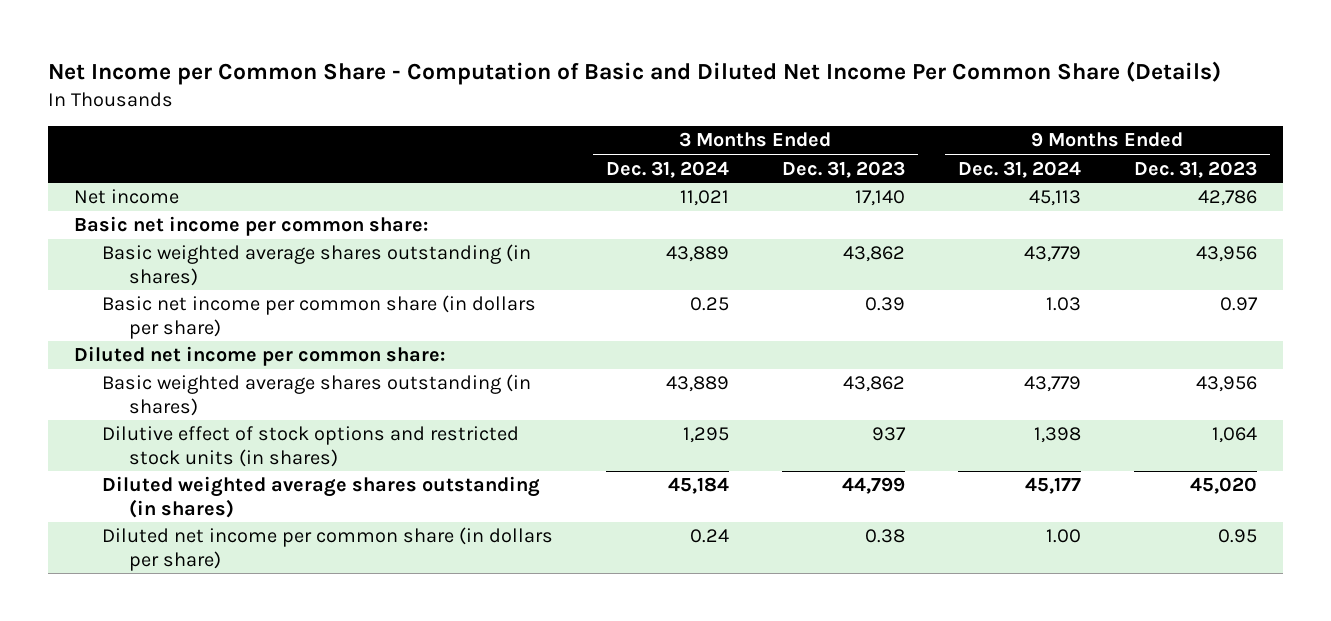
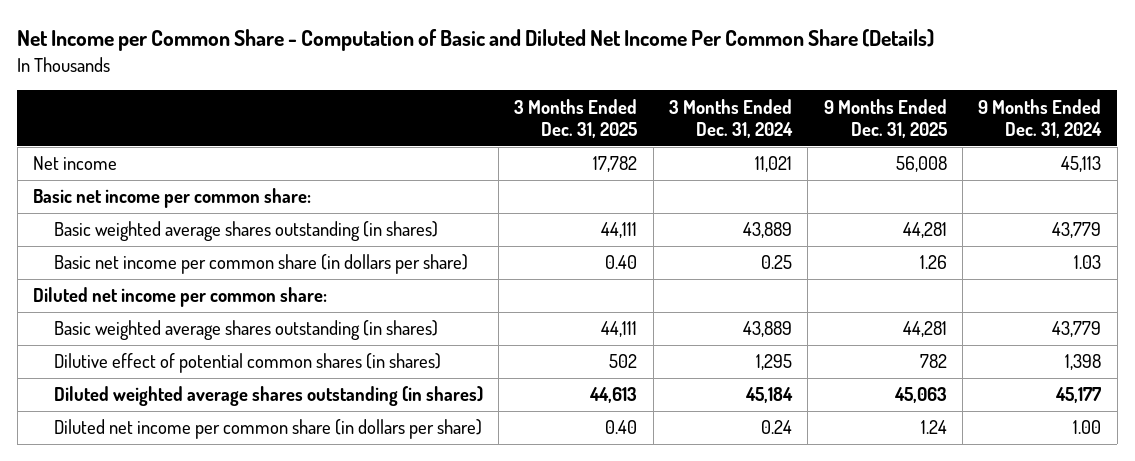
- | 3 Months Ended Dec. 31, 2024 | 3 Months Ended Dec. 31, 2023 | 9 Months Ended Dec. 31, 2024 | 9 Months Ended Dec. 31, 2023
+ | 3 Months Ended Dec. 31, 2025 | 3 Months Ended Dec. 31, 2024 | 9 Months Ended Dec. 31, 2025 | 9 Months Ended Dec. 31, 2024
- Dilutive effect of stock options and restricted stock units (in shares) | 1,295 | 937 | 1,398 | 1,064
+ Dilutive effect of potential common shares (in shares) | 502 | 1,295 | 782 | 1,398

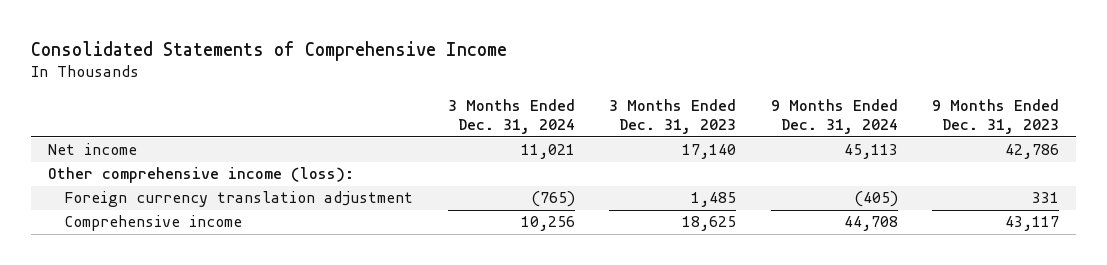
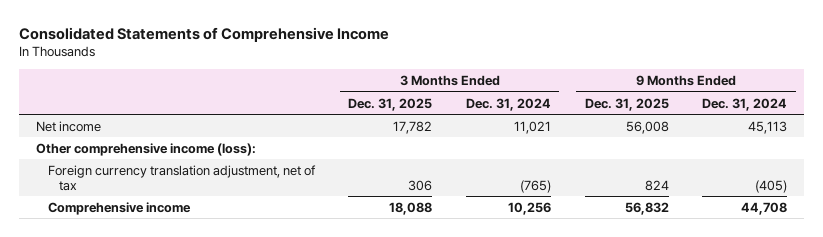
- | 3 Months Ended Dec. 31, 2024 | 3 Months Ended Dec. 31, 2023 | 9 Months Ended Dec. 31, 2024 | 9 Months Ended Dec. 31, 2023
+ | 3 Months Ended Dec. 31, 2025 | 3 Months Ended Dec. 31, 2024 | 9 Months Ended Dec. 31, 2025 | 9 Months Ended Dec. 31, 2024
- Foreign currency translation adjustment | (765) | 1,485 | (405) | 331
+ Foreign currency translation adjustment, net of tax | 306 | (765) | 824 | (405)

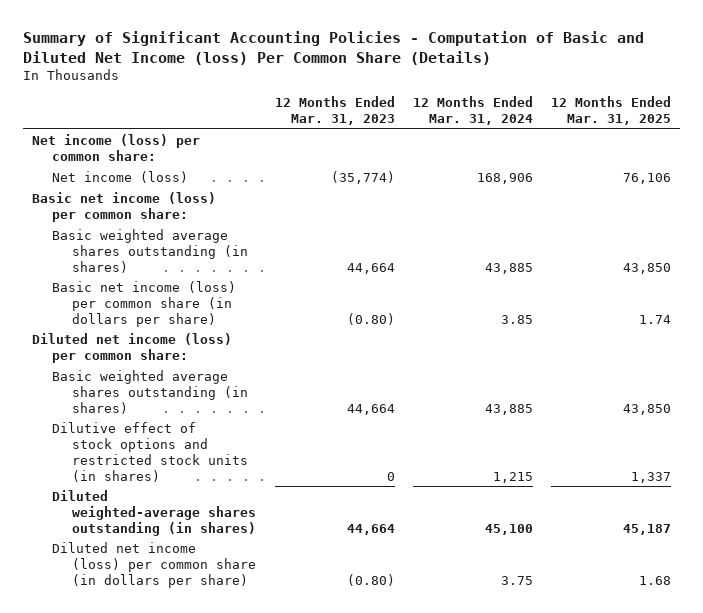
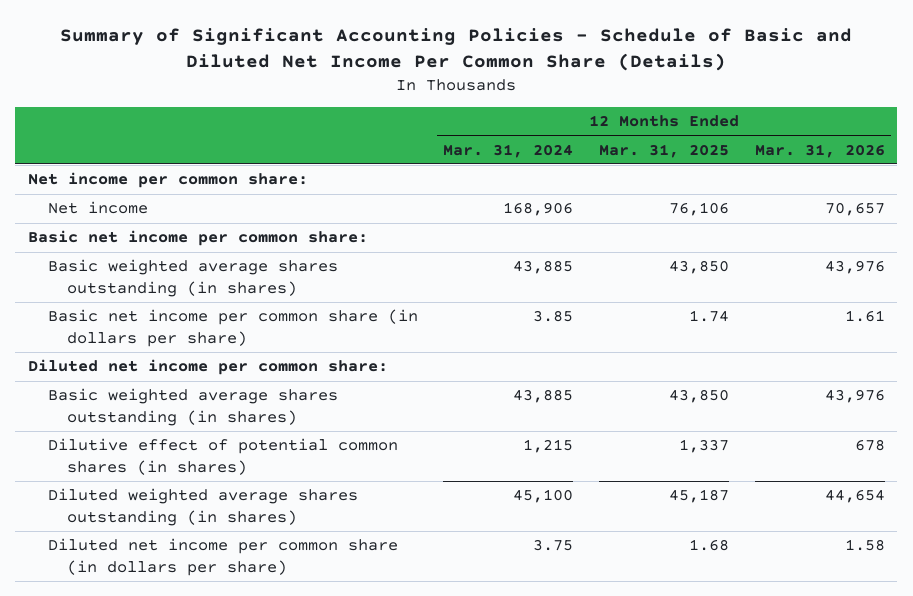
- Summary of Significant Accounting Policies - Computation of Basic and Diluted Net Income (loss) Per Common Share (Details)
+ Summary of Significant Accounting Policies - Schedule of Basic and Diluted Net Income Per Common Share (Details)
- | 12 Months Ended Mar. 31, 2023 | 12 Months Ended Mar. 31, 2024 | 12 Months Ended Mar. 31, 2025
+ | 12 Months Ended Mar. 31, 2024 | 12 Months Ended Mar. 31, 2025 | 12 Months Ended Mar. 31, 2026
- Net income (loss) per common share:
- Net income (loss) | (35,774) | 168,906 | 76,106
- Basic net income (loss) per common share:
+ Net income per common share:
+ Net income | 168,906 | 76,106 | 70,657
+ Basic net income per common share:
- Basic net income (loss) per common share (in dollars per share) | (0.80) | 3.85 | 1.74
- Diluted net income (loss) per common share:
+ Basic net income per common share (in dollars per share) | 3.85 | 1.74 | 1.61
+ Diluted net income per common share:
- Dilutive effect of stock options and restricted stock units (in shares) | 0 | 1,215 | 1,337
- Diluted weighted-average shares outstanding (in shares) | 44,664 | 45,100 | 45,187
- Diluted net income (loss) per common share (in dollars per share) | (0.80) | 3.75 | 1.68
+ Dilutive effect of potential common shares (in shares) | 1,215 | 1,337 | 678
+ Diluted weighted average shares outstanding (in shares) | 45,100 | 45,187 | 44,654
+ Diluted net income per common share (in dollars per share) | 3.75 | 1.68 | 1.58

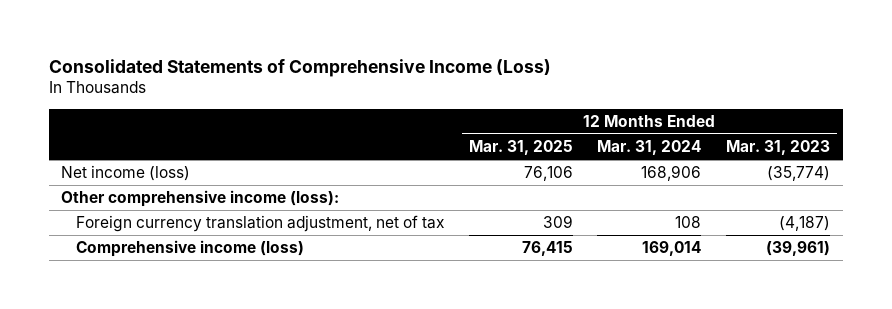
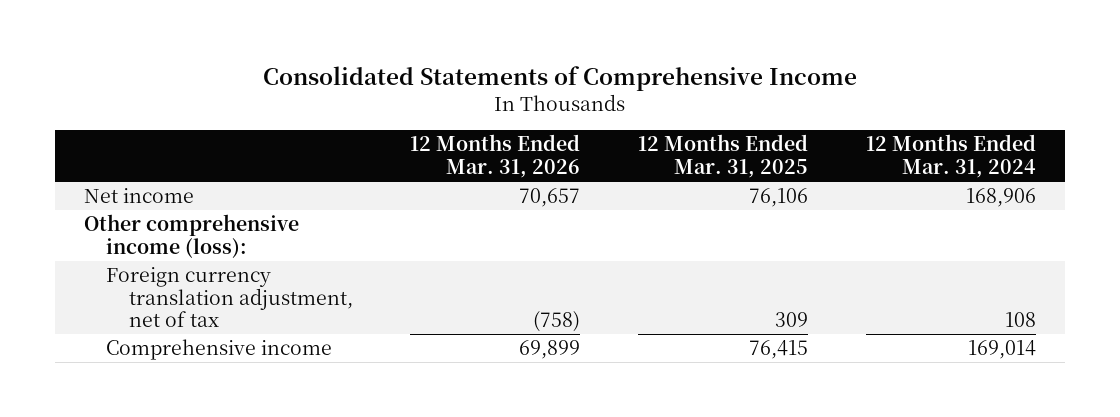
- Consolidated Statements of Comprehensive Income (Loss)
+ Consolidated Statements of Comprehensive Income
- | 12 Months Ended Mar. 31, 2025 | 12 Months Ended Mar. 31, 2024 | 12 Months Ended Mar. 31, 2023
+ | 12 Months Ended Mar. 31, 2026 | 12 Months Ended Mar. 31, 2025 | 12 Months Ended Mar. 31, 2024
- Net income (loss) | 76,106 | 168,906 | (35,774)
+ Net income | 70,657 | 76,106 | 168,906
- Comprehensive income (loss) | 76,415 | 169,014 | (39,961)
+ Comprehensive income | 69,899 | 76,415 | 169,014

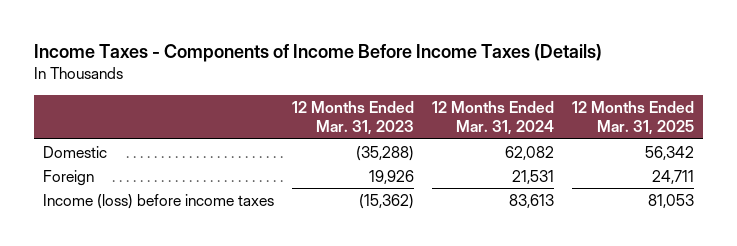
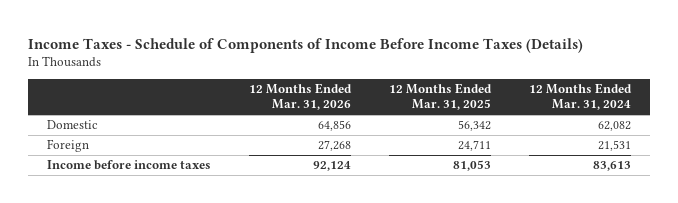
- Income Taxes - Components of Income Before Income Taxes (Details)
+ Income Taxes - Schedule of Components of Income Before Income Taxes (Details)
- | 12 Months Ended Mar. 31, 2023 | 12 Months Ended Mar. 31, 2024 | 12 Months Ended Mar. 31, 2025
+ | 12 Months Ended Mar. 31, 2026 | 12 Months Ended Mar. 31, 2025 | 12 Months Ended Mar. 31, 2024
- Income (loss) before income taxes | (15,362) | 83,613 | 81,053
+ Income before income taxes | 92,124 | 81,053 | 83,613

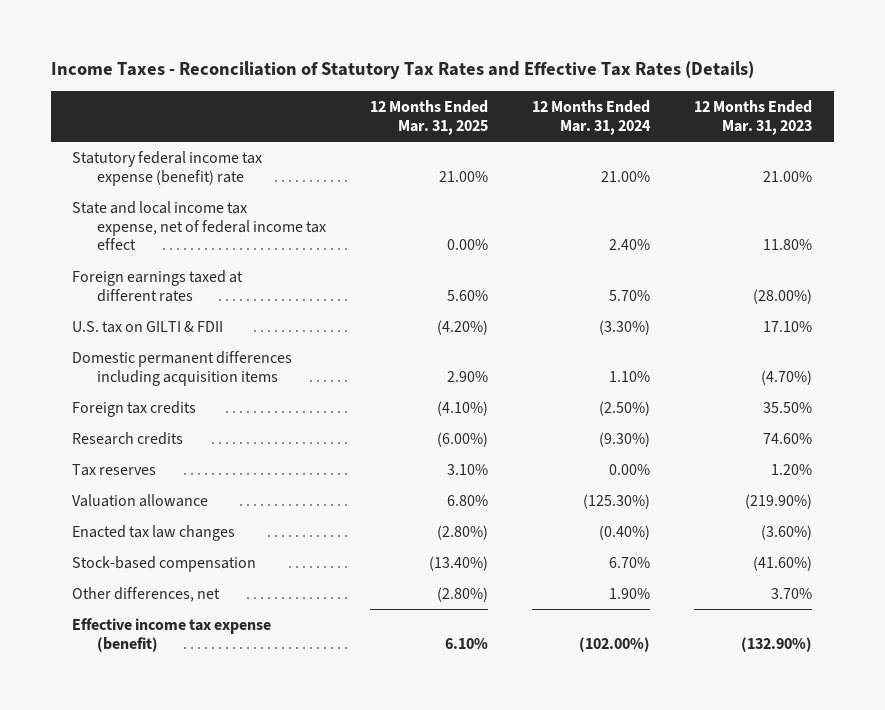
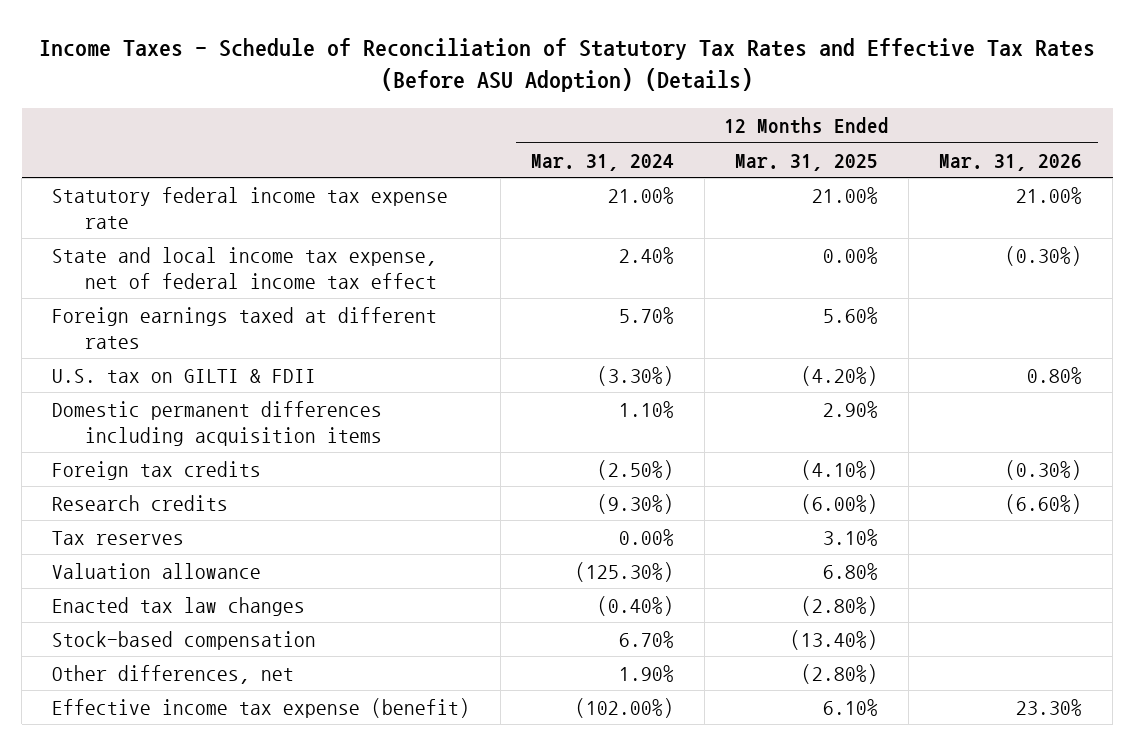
- Income Taxes - Reconciliation of Statutory Tax Rates and Effective Tax Rates (Details)
+ Income Taxes - Schedule of Reconciliation of Statutory Tax Rates and Effective Tax Rates (Before ASU Adoption) (Details)
- | 12 Months Ended Mar. 31, 2025 | 12 Months Ended Mar. 31, 2024 | 12 Months Ended Mar. 31, 2023
+ | 12 Months Ended Mar. 31, 2024 | 12 Months Ended Mar. 31, 2025 | 12 Months Ended Mar. 31, 2026
- Statutory federal income tax expense (benefit) rate | 21.00% | 21.00% | 21.00%
+ Statutory federal income tax expense rate | 21.00% | 21.00% | 21.00%

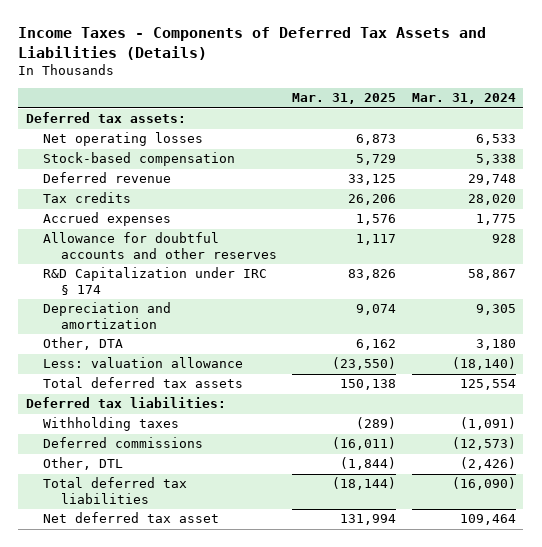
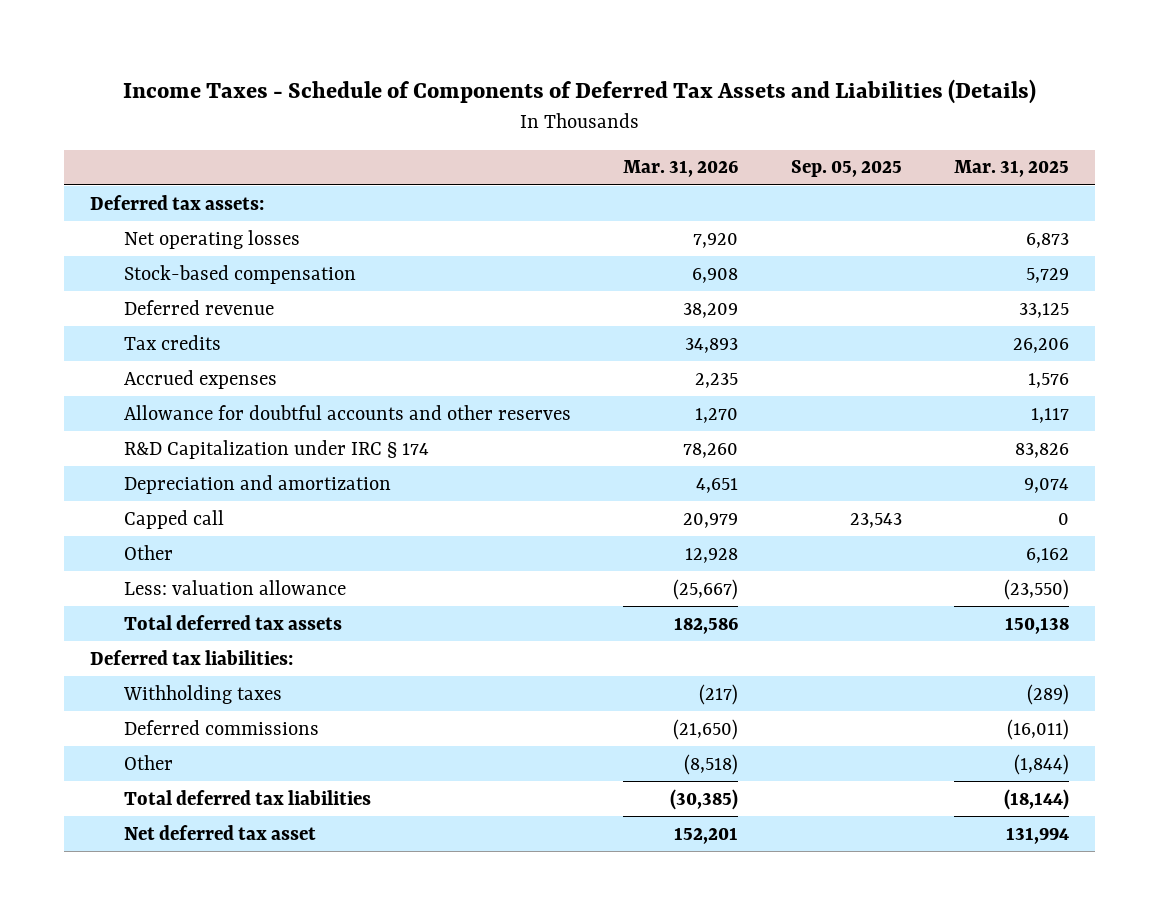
- Income Taxes - Components of Deferred Tax Assets and Liabilities (Details)
+ Income Taxes - Schedule of Components of Deferred Tax Assets and Liabilities (Details)
- | Mar. 31, 2025 | Mar. 31, 2024
+ | Mar. 31, 2026 | Sep. 05, 2025 | Mar. 31, 2025
- Other, DTA | 6,162 | 3,180
+ Capped call | 20,979 | 23,543 | 0
+ Other | 12,928 | | 6,162
- Other, DTL | (1,844) | (2,426)
+ Other | (8,518) | | (1,844)

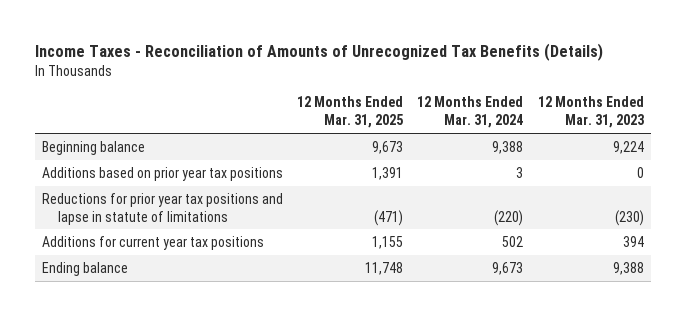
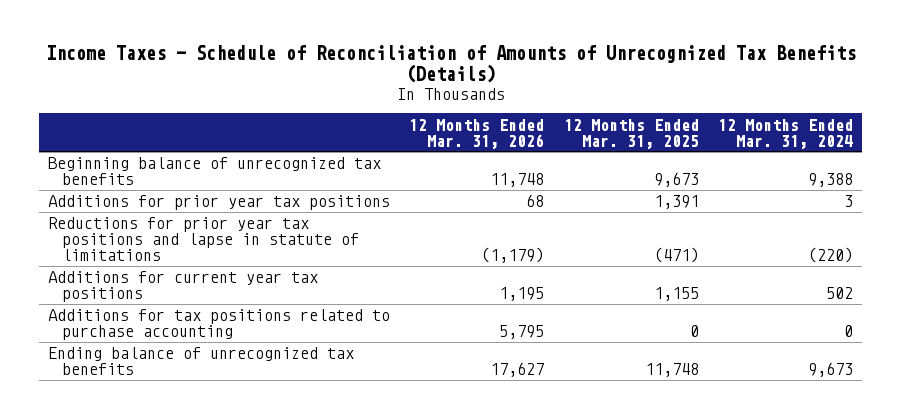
- Income Taxes - Reconciliation of Amounts of Unrecognized Tax Benefits (Details)
+ Income Taxes - Schedule of Reconciliation of Amounts of Unrecognized Tax Benefits (Details)
- | 12 Months Ended Mar. 31, 2025 | 12 Months Ended Mar. 31, 2024 | 12 Months Ended Mar. 31, 2023
+ | 12 Months Ended Mar. 31, 2026 | 12 Months Ended Mar. 31, 2025 | 12 Months Ended Mar. 31, 2024
- Beginning balance | 9,673 | 9,388 | 9,224
- Additions based on prior year tax positions | 1,391 | 3 | 0
+ Beginning balance of unrecognized tax benefits | 11,748 | 9,673 | 9,388
+ Additions for prior year tax positions | 68 | 1,391 | 3
- Ending balance | 11,748 | 9,673 | 9,388
+ Additions for tax positions related to purchase accounting | 5,795 | 0 | 0
+ Ending balance of unrecognized tax benefits | 17,627 | 11,748 | 9,673

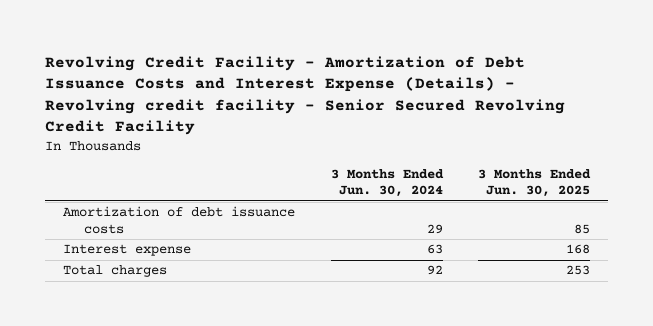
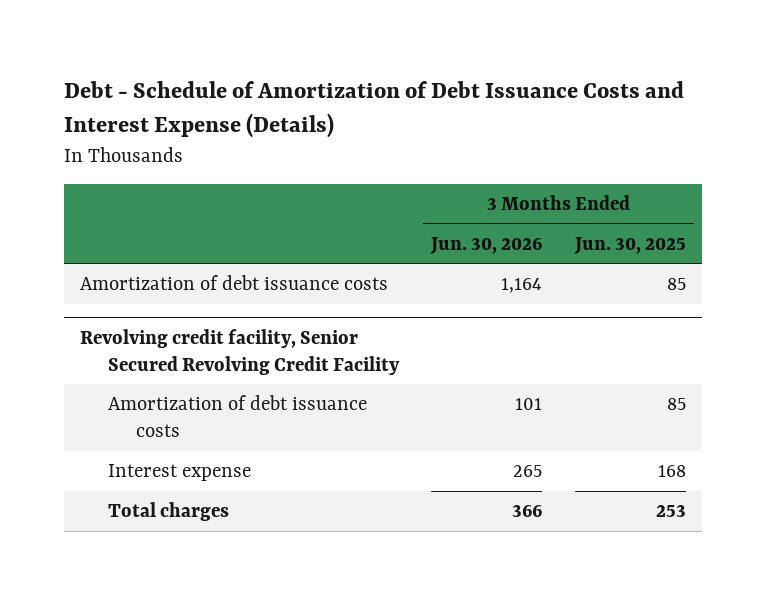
- Revolving Credit Facility - Amortization of Debt Issuance Costs and Interest Expense (Details) - Revolving credit facility - Senior Secured Revolving Credit Facility
+ Debt - Schedule of Amortization of Debt Issuance Costs and Interest Expense (Details)
- | 3 Months Ended Jun. 30, 2024 | 3 Months Ended Jun. 30, 2025
+ | 3 Months Ended Jun. 30, 2026 | 3 Months Ended Jun. 30, 2025
+ Revolving credit facility, Senior Secured Revolving Credit Facility
+ Amortization of debt issuance costs | 101 | 85

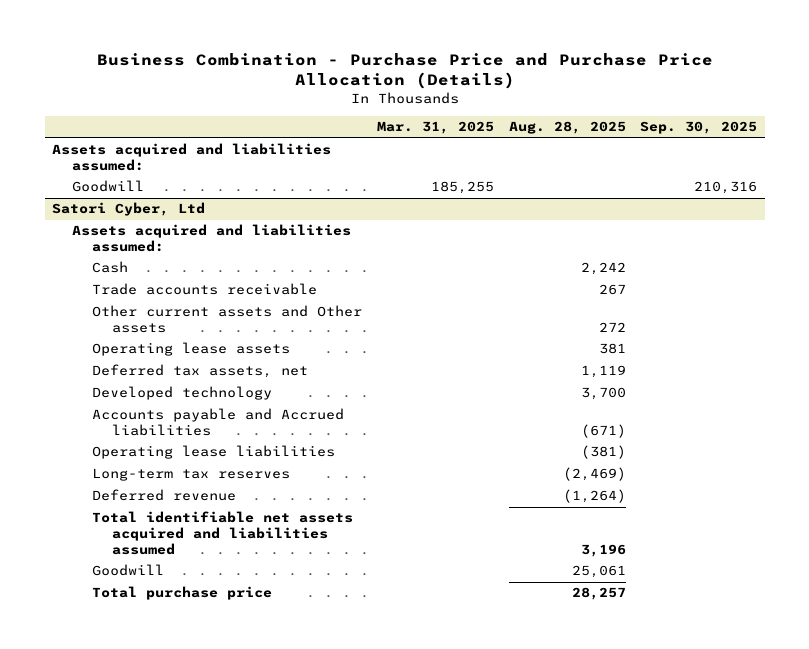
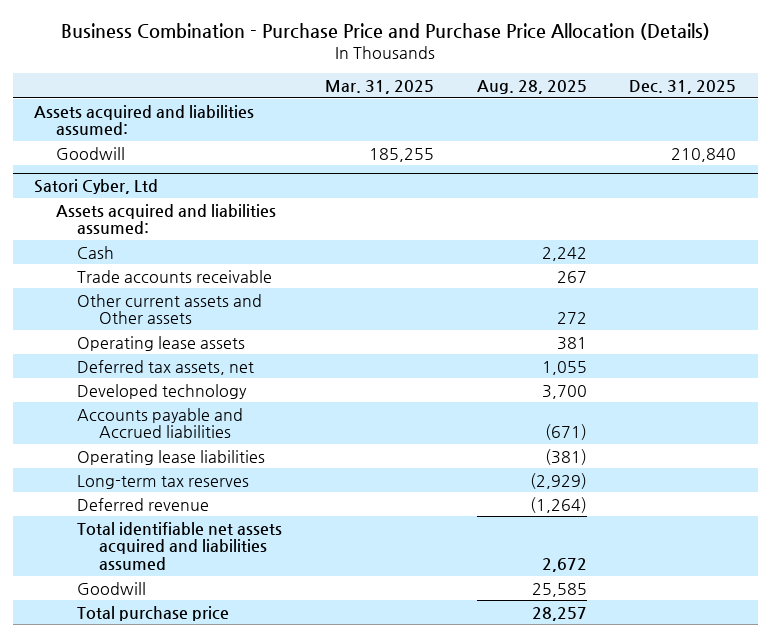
- | Mar. 31, 2025 | Aug. 28, 2025 | Sep. 30, 2025
+ | Mar. 31, 2025 | Aug. 28, 2025 | Dec. 31, 2025
@ Satori Cyber, Ltd
- Deferred tax assets, net | | 1,119 |
+ Deferred tax assets, net | | 1,055 |
- Long-term tax reserves | | (2,469) |
+ Long-term tax reserves | | (2,929) |
- Total identifiable net assets acquired and liabilities assumed | | 3,196 |
- Goodwill | | 25,061 |
+ Total identifiable net assets acquired and liabilities assumed | | 2,672 |
+ Goodwill | | 25,585 |

